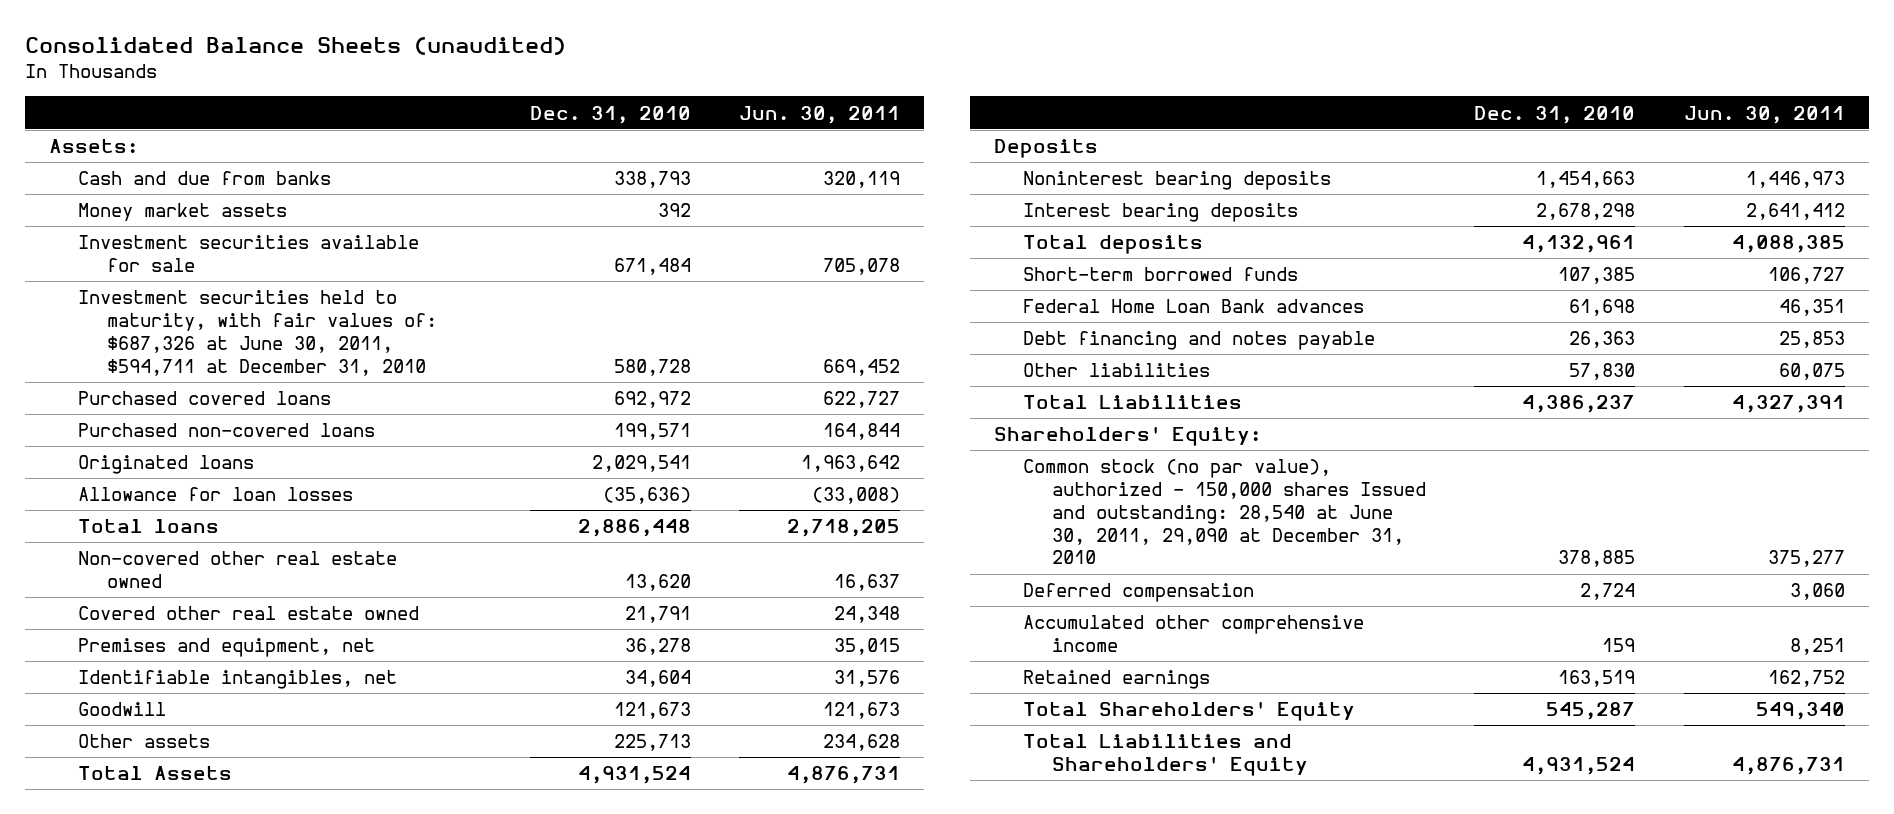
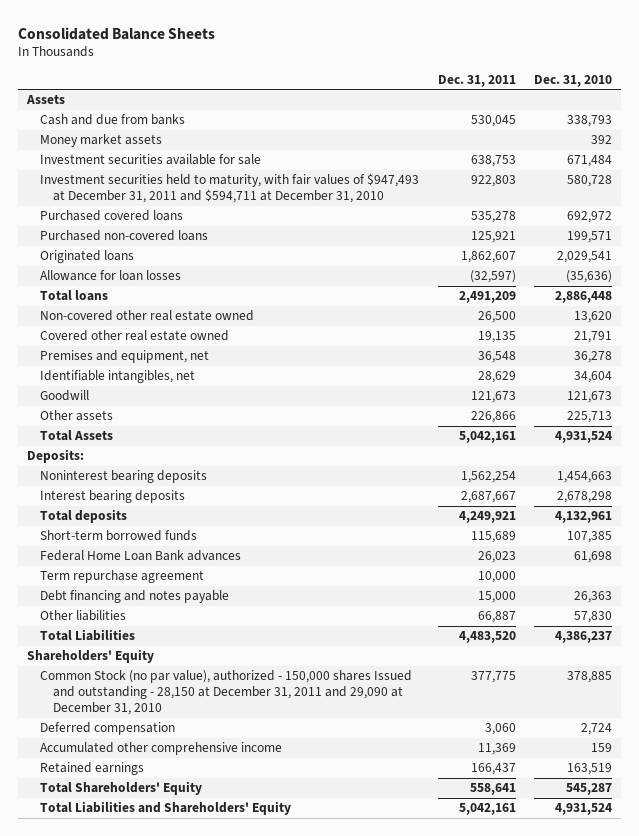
- Consolidated Balance Sheets (unaudited)
+ Consolidated Balance Sheets
- | Dec. 31, 2010 | Jun. 30, 2011
+ | Dec. 31, 2011 | Dec. 31, 2010
- Assets:
+ Assets
- Investment securities held to maturity, with fair values of: $687,326 at June 30, 2011, $594,711 at December 31, 2010 | 580,728 | 669,452
+ Investment securities held to maturity, with fair values of $947,493 at December 31, 2011 and $594,711 at December 31, 2010 | 922,803 | 580,728
- Deposits
+ Deposits:
+ Term repurchase agreement | 10,000 |
- Shareholders' Equity:
- Common stock (no par value), authorized - 150,000 shares Issued and outstanding: 28,540 at June 30, 2011, 29,090 at December 31, 2010 | 378,885 | 375,277
+ Shareholders' Equity
+ Common Stock (no par value), authorized - 150,000 shares Issued and outstanding - 28,150 at December 31, 2011 and 29,090 at December 31, 2010 | 377,775 | 378,885

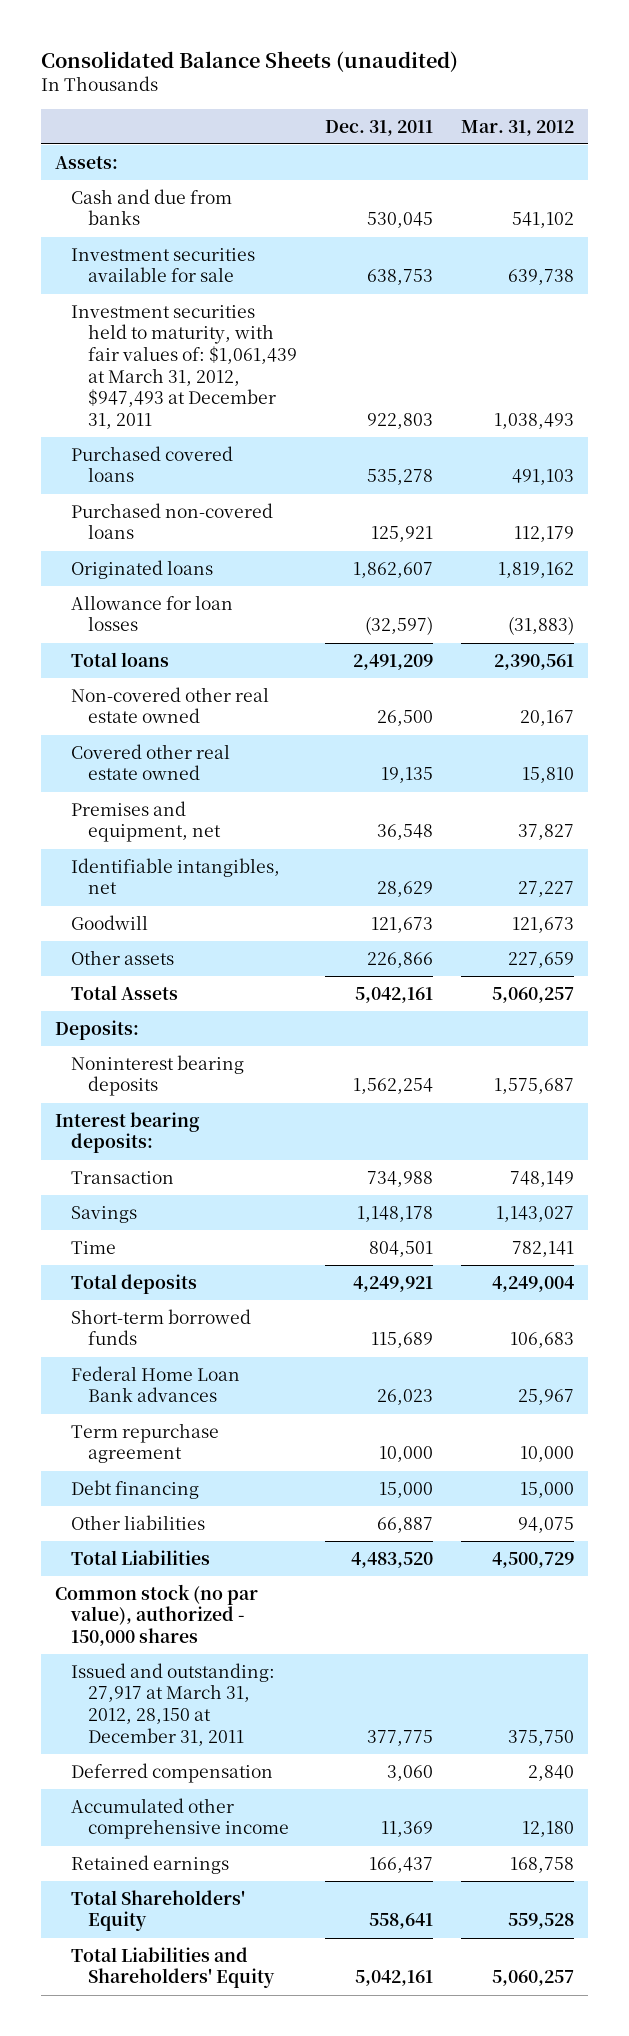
- Consolidated Balance Sheets
+ Consolidated Balance Sheets (unaudited)
- | Dec. 31, 2011 | Dec. 31, 2010
+ | Dec. 31, 2011 | Mar. 31, 2012
- Assets
+ Assets:
- Money market assets | | 392
- Investment securities held to maturity, with fair values of $947,493 at December 31, 2011 and $594,711 at December 31, 2010 | 922,803 | 580,728
+ Investment securities held to maturity, with fair values of: $1,061,439 at March 31, 2012, $947,493 at December 31, 2011 | 922,803 | 1,038,493
- Interest bearing deposits | 2,687,667 | 2,678,298
+ Interest bearing deposits:
+ Transaction | 734,988 | 748,149
+ Savings | 1,148,178 | 1,143,027
+ Time | 804,501 | 782,141
- Debt financing and notes payable | 15,000 | 26,363
+ Debt financing | 15,000 | 15,000
- Shareholders' Equity
- Common Stock (no par value), authorized - 150,000 shares Issued and outstanding - 28,150 at December 31, 2011 and 29,090 at December 31, 2010 | 377,775 | 378,885
+ Common stock (no par value), authorized - 150,000 shares
+ Issued and outstanding: 27,917 at March 31, 2012, 28,150 at December 31, 2011 | 377,775 | 375,750

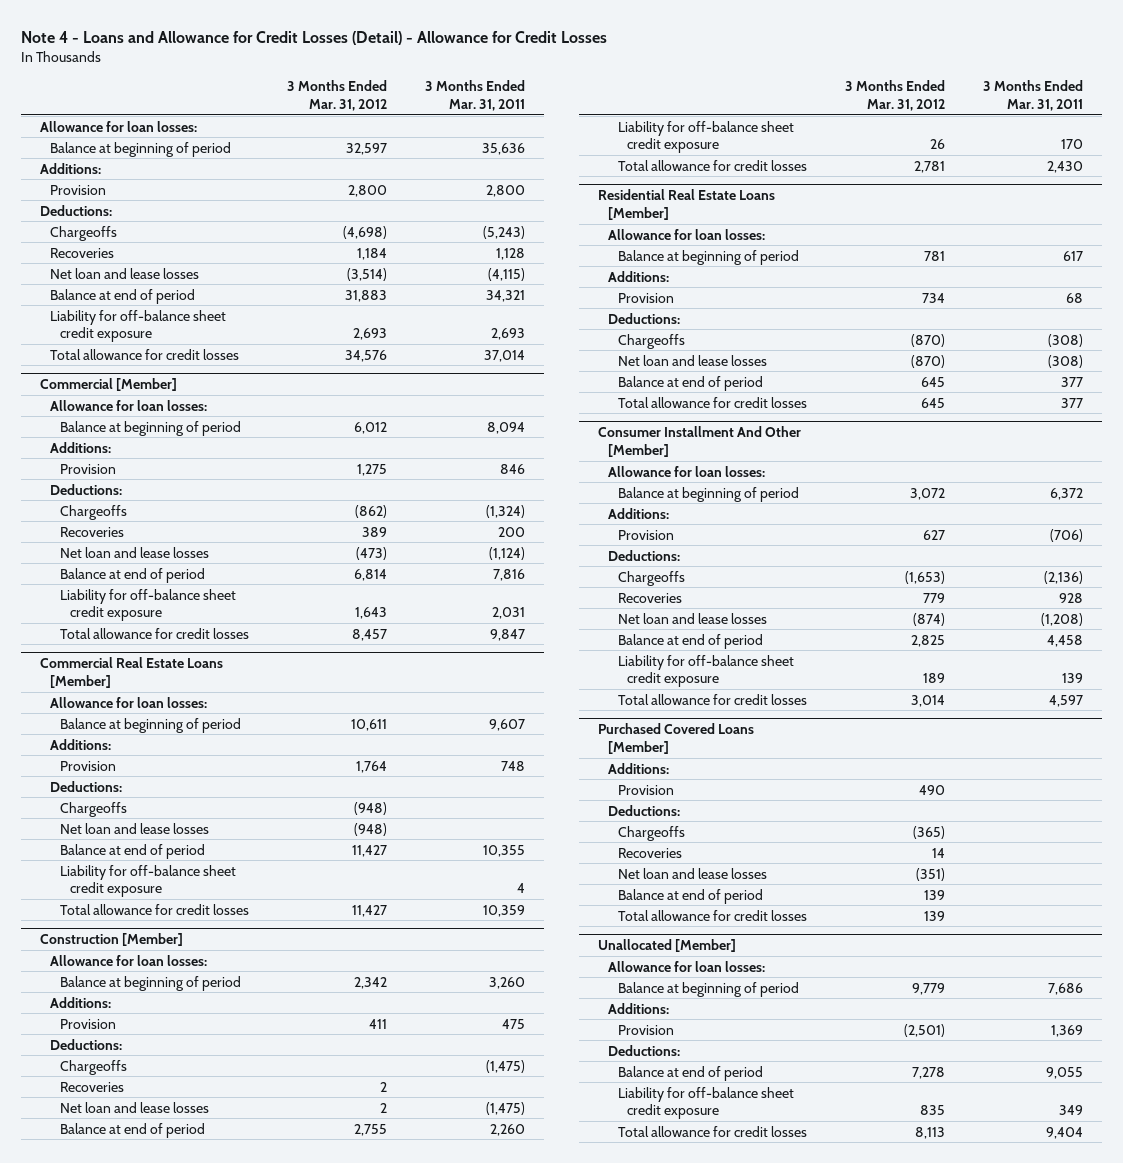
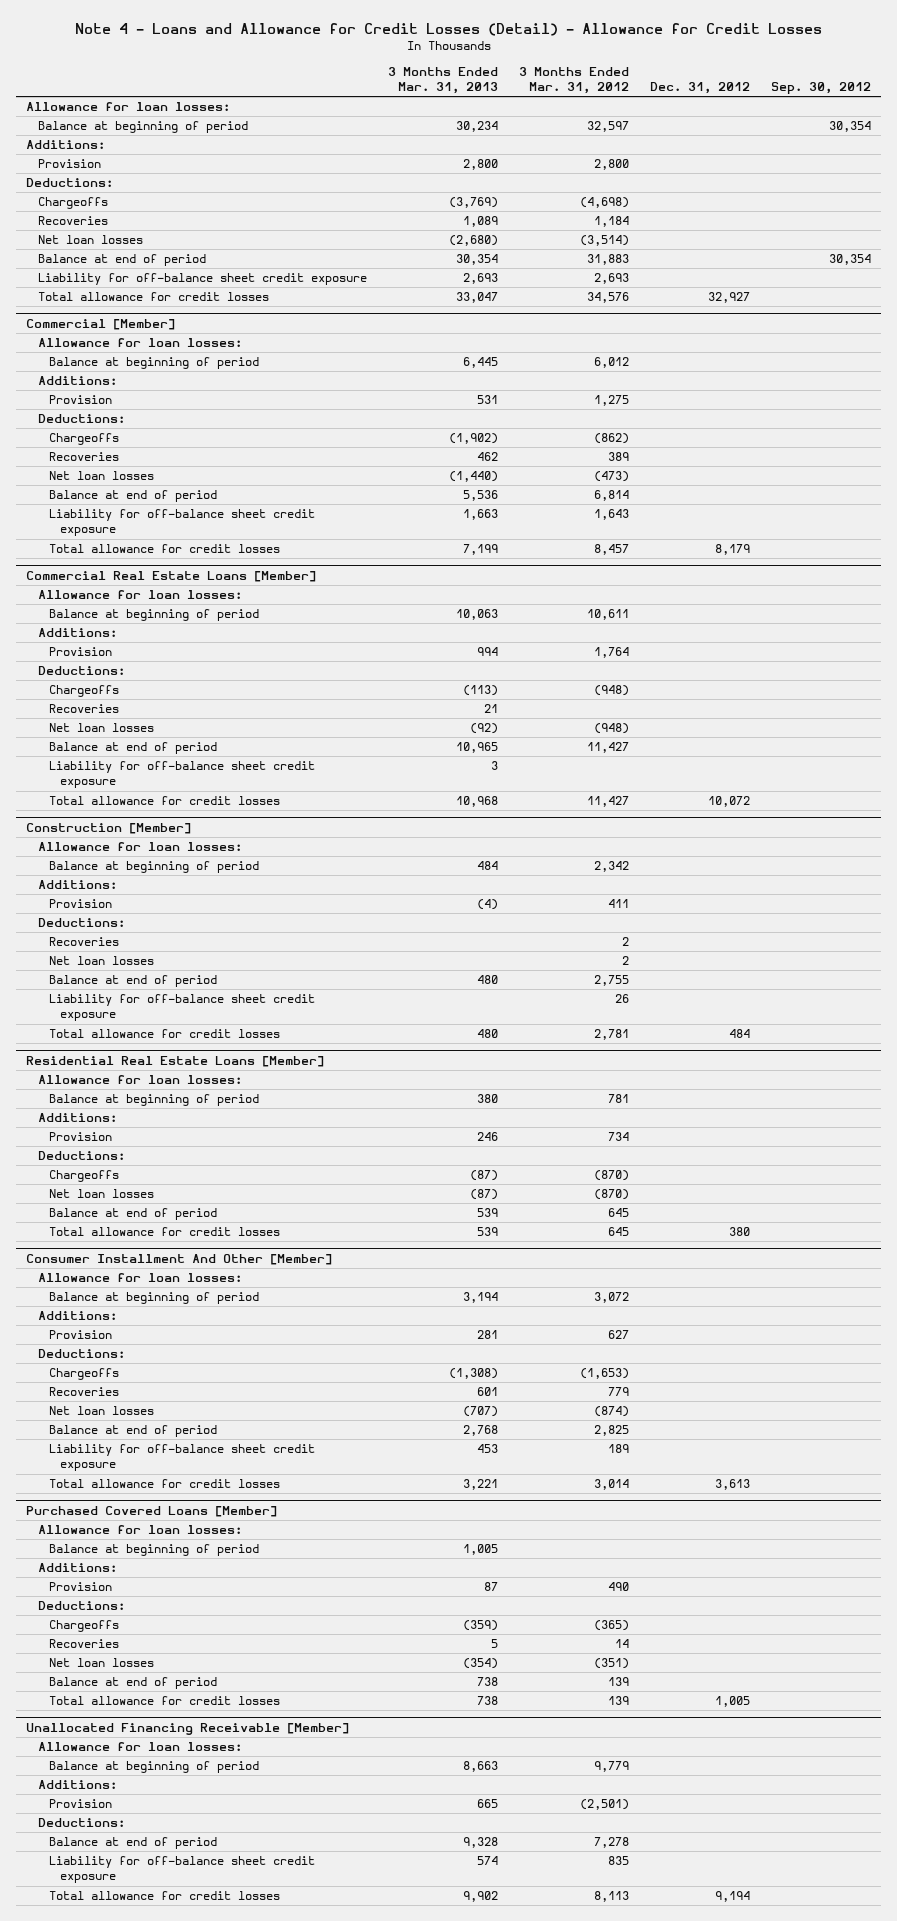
- | 3 Months Ended Mar. 31, 2012 | 3 Months Ended Mar. 31, 2011
+ | 3 Months Ended Mar. 31, 2013 | 3 Months Ended Mar. 31, 2012 | Dec. 31, 2012 | Sep. 30, 2012
- Net loan and lease losses | (3,514) | (4,115)
+ Net loan losses | (2,680) | (3,514) | |
@ Commercial [Member]
- Net loan and lease losses | (473) | (1,124)
+ Net loan losses | (1,440) | (473) | |
@ Commercial Real Estate Loans [Member]
- Net loan and lease losses | (948) |
+ Recoveries | 21 | | |
+ Net loan losses | (92) | (948) | |
@ Construction [Member]
- Chargeoffs | | (1,475)
- Net loan and lease losses | 2 | (1,475)
+ Net loan losses | | 2 | |
@ Residential Real Estate Loans [Member]
- Net loan and lease losses | (870) | (308)
+ Net loan losses | (87) | (870) | |
@ Consumer Installment And Other [Member]
- Net loan and lease losses | (874) | (1,208)
+ Net loan losses | (707) | (874) | |
@ Purchased Covered Loans [Member]
+ Allowance for loan losses:
+ Balance at beginning of period | 1,005 | | |
- Net loan and lease losses | (351) |
+ Net loan losses | (354) | (351) | |
- Unallocated [Member]
+ Unallocated Financing Receivable [Member]

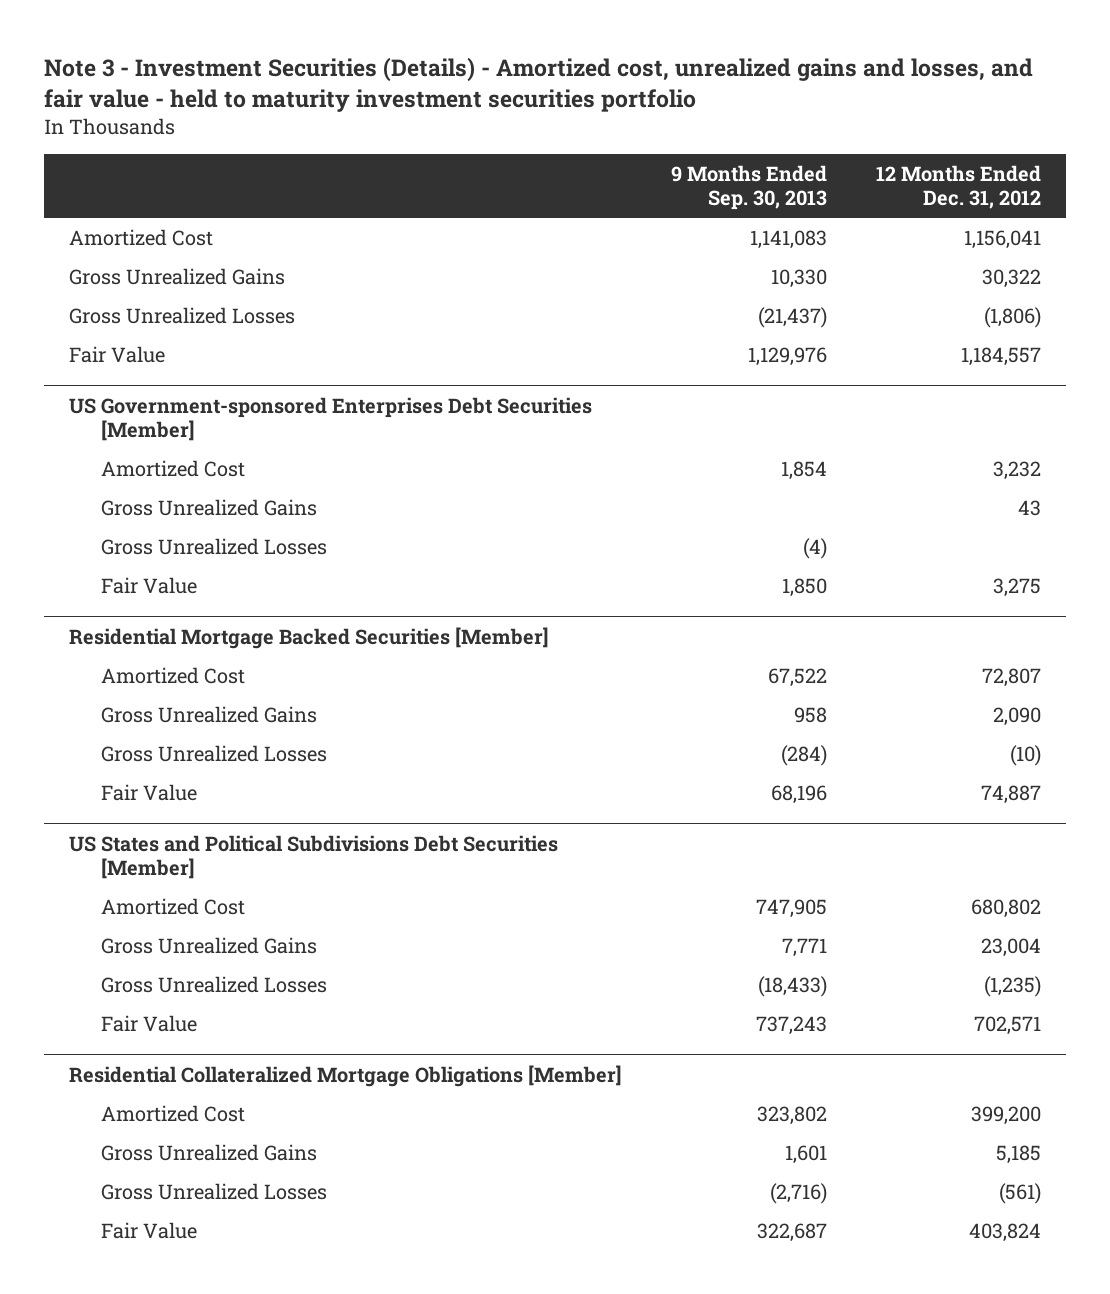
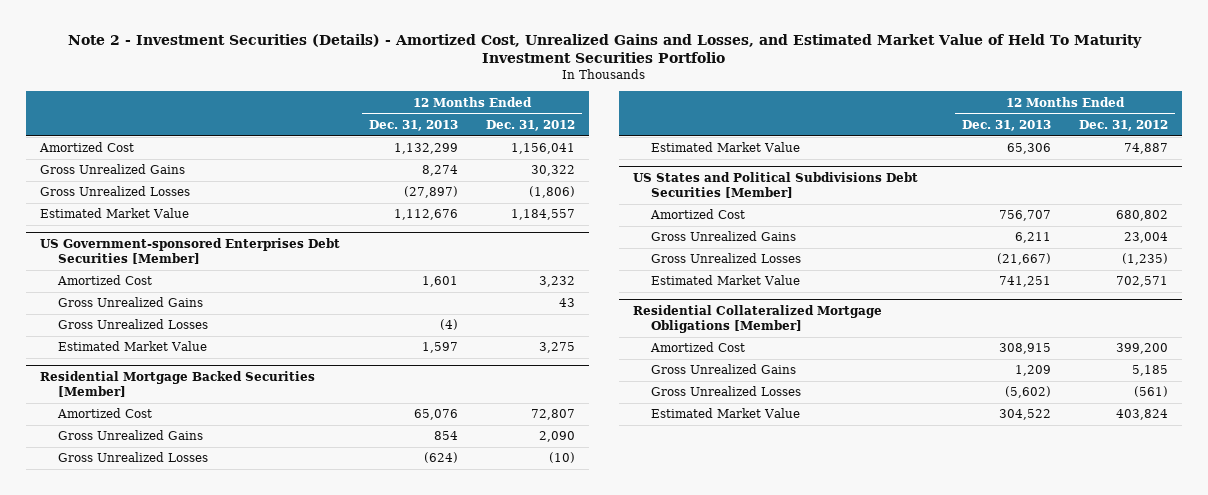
- Note 3 - Investment Securities (Details) - Amortized cost, unrealized gains and losses, and fair value - held to maturity investment securities portfolio
+ Note 2 - Investment Securities (Details) - Amortized Cost, Unrealized Gains and Losses, and Estimated Market Value of Held To Maturity Investment Securities Portfolio
- | 9 Months Ended Sep. 30, 2013 | 12 Months Ended Dec. 31, 2012
+ | 12 Months Ended Dec. 31, 2013 | 12 Months Ended Dec. 31, 2012
- Fair Value | 1,129,976 | 1,184,557
+ Estimated Market Value | 1,112,676 | 1,184,557
@ US Government-sponsored Enterprises Debt Securities [Member]
- Fair Value | 1,850 | 3,275
+ Estimated Market Value | 1,597 | 3,275
@ Residential Mortgage Backed Securities [Member]
- Fair Value | 68,196 | 74,887
+ Estimated Market Value | 65,306 | 74,887
@ US States and Political Subdivisions Debt Securities [Member]
- Fair Value | 737,243 | 702,571
+ Estimated Market Value | 741,251 | 702,571
@ Residential Collateralized Mortgage Obligations [Member]
- Fair Value | 322,687 | 403,824
+ Estimated Market Value | 304,522 | 403,824

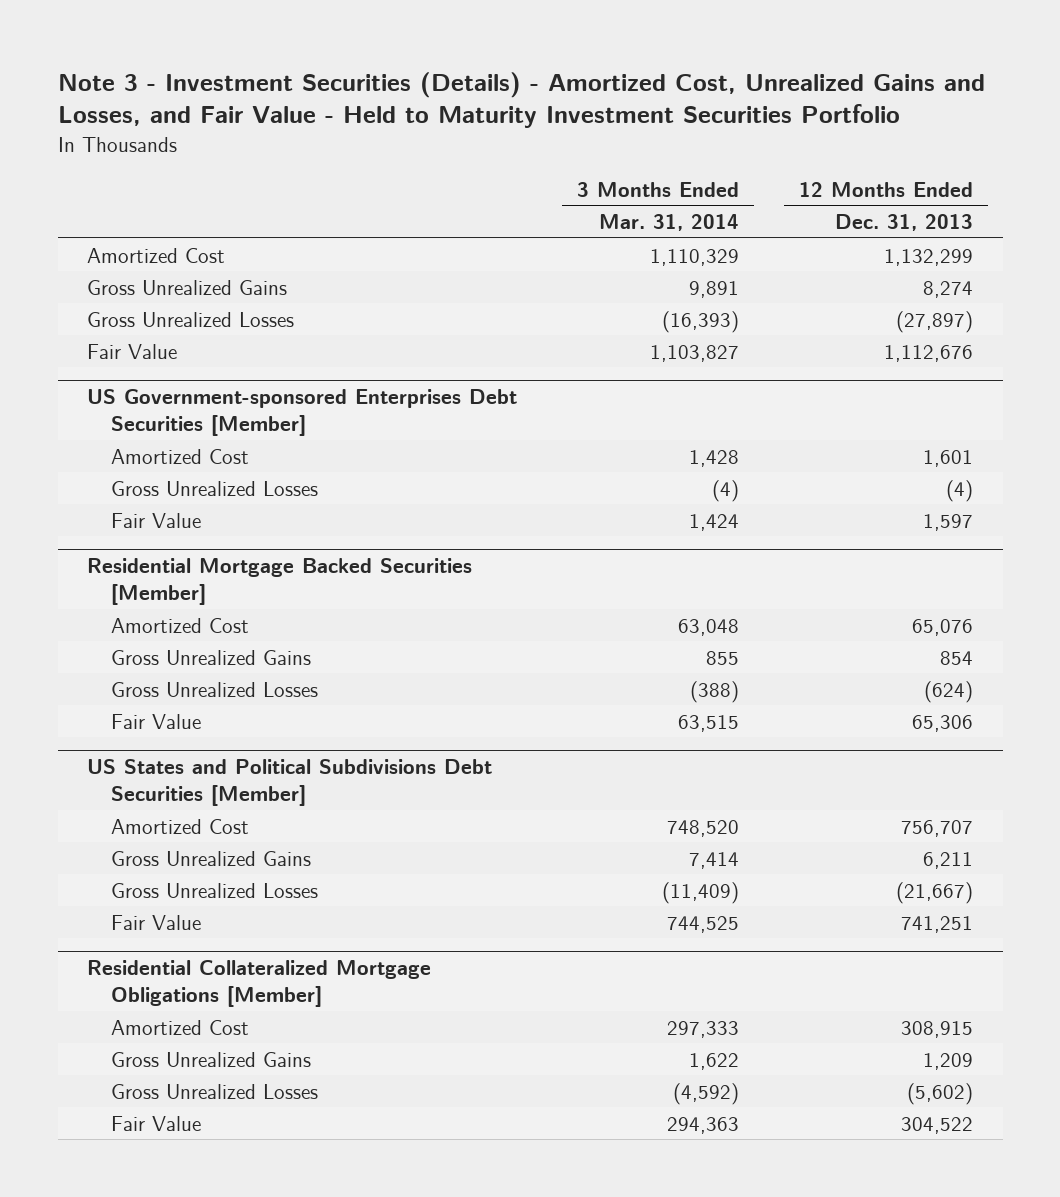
- Note 2 - Investment Securities (Details) - Amortized Cost, Unrealized Gains and Losses, and Estimated Market Value of Held To Maturity Investment Securities Portfolio
+ Note 3 - Investment Securities (Details) - Amortized Cost, Unrealized Gains and Losses, and Fair Value - Held to Maturity Investment Securities Portfolio
- | 12 Months Ended Dec. 31, 2013 | 12 Months Ended Dec. 31, 2012
+ | 3 Months Ended Mar. 31, 2014 | 12 Months Ended Dec. 31, 2013
- Estimated Market Value | 1,112,676 | 1,184,557
+ Fair Value | 1,103,827 | 1,112,676
@ US Government-sponsored Enterprises Debt Securities [Member]
- Gross Unrealized Gains | | 43
- Estimated Market Value | 1,597 | 3,275
+ Fair Value | 1,424 | 1,597
@ Residential Mortgage Backed Securities [Member]
- Estimated Market Value | 65,306 | 74,887
+ Fair Value | 63,515 | 65,306
@ US States and Political Subdivisions Debt Securities [Member]
- Estimated Market Value | 741,251 | 702,571
+ Fair Value | 744,525 | 741,251
@ Residential Collateralized Mortgage Obligations [Member]
- Estimated Market Value | 304,522 | 403,824
+ Fair Value | 294,363 | 304,522

